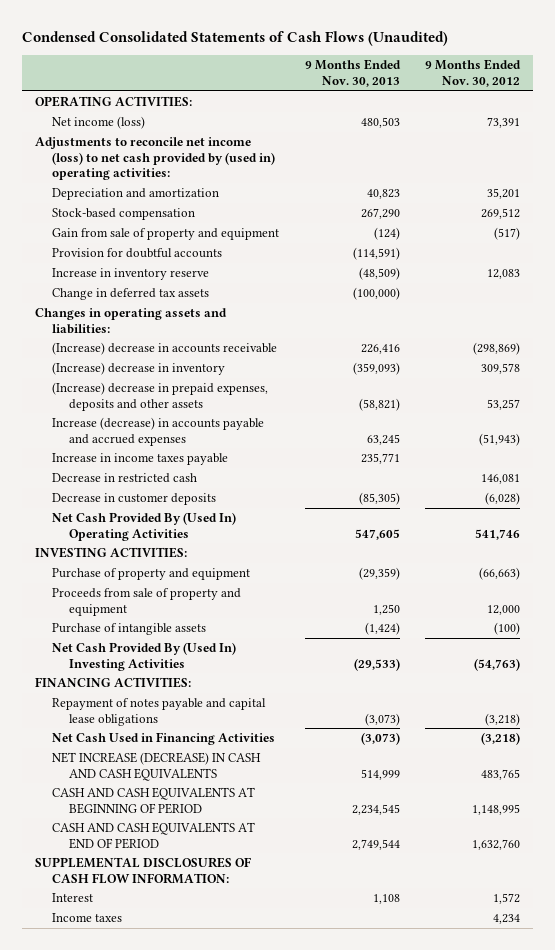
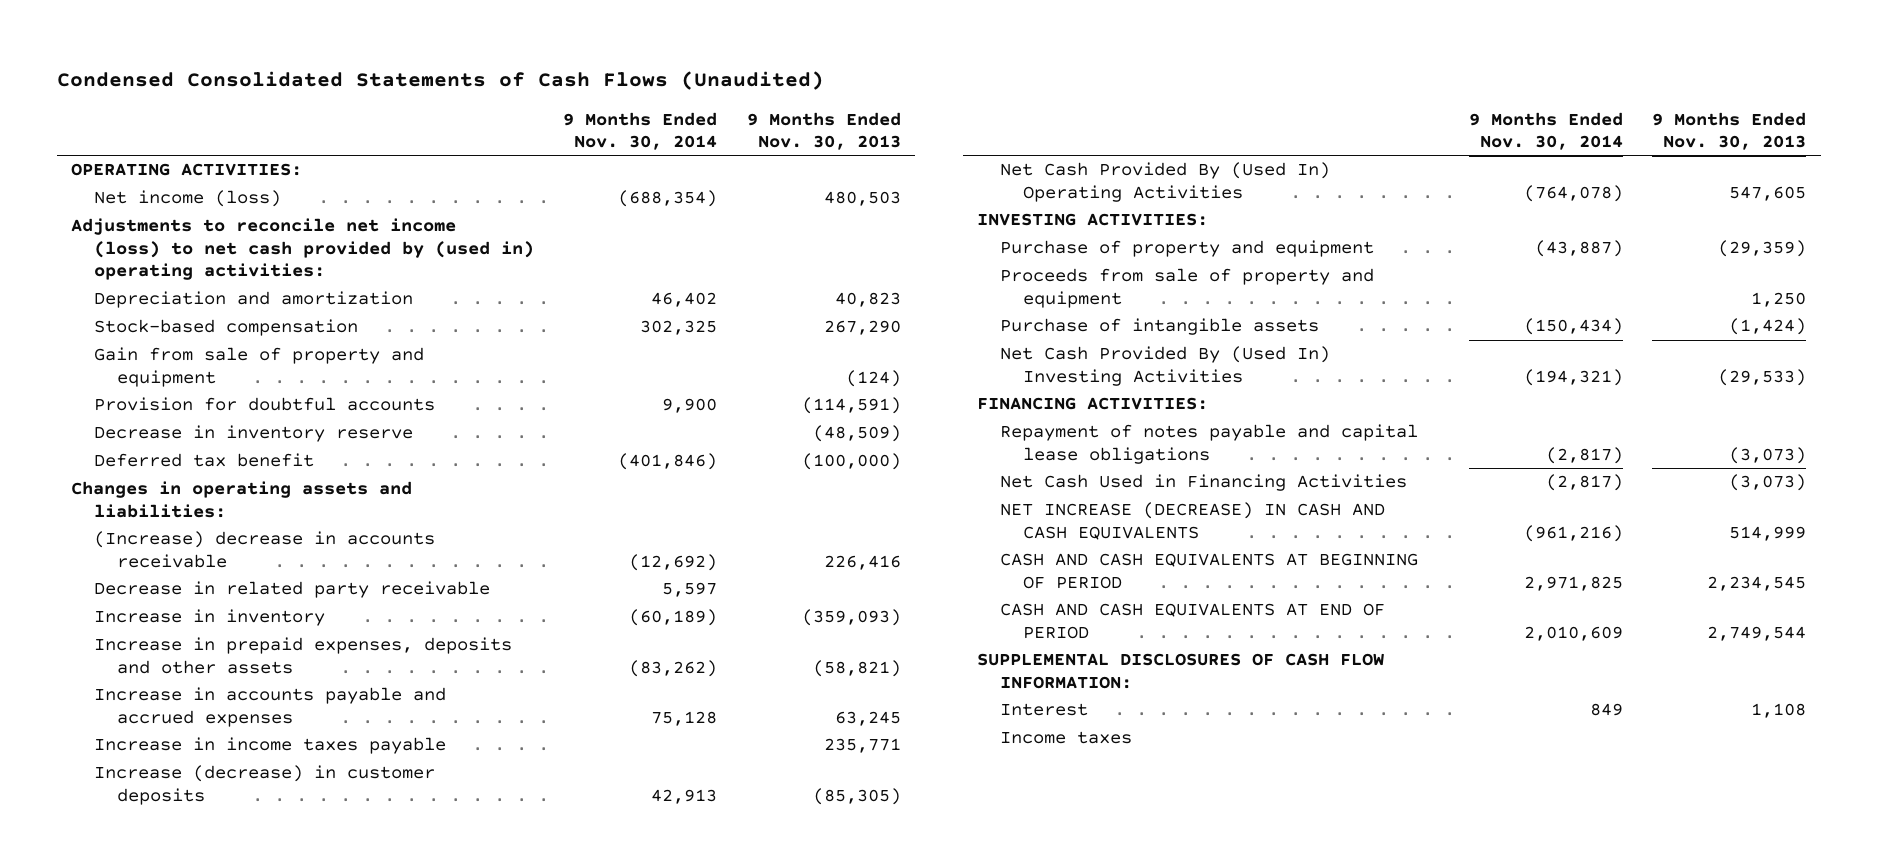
- | 9 Months Ended Nov. 30, 2013 | 9 Months Ended Nov. 30, 2012
+ | 9 Months Ended Nov. 30, 2014 | 9 Months Ended Nov. 30, 2013
- Increase in inventory reserve | (48,509) | 12,083
- Change in deferred tax assets | (100,000) |
+ Decrease in inventory reserve | | (48,509)
+ Deferred tax benefit | (401,846) | (100,000)
- (Increase) decrease in inventory | (359,093) | 309,578
- (Increase) decrease in prepaid expenses, deposits and other assets | (58,821) | 53,257
- Increase (decrease) in accounts payable and accrued expenses | 63,245 | (51,943)
+ Decrease in related party receivable | 5,597 |
+ Increase in inventory | (60,189) | (359,093)
+ Increase in prepaid expenses, deposits and other assets | (83,262) | (58,821)
+ Increase in accounts payable and accrued expenses | 75,128 | 63,245
- Decrease in restricted cash | | 146,081
- Decrease in customer deposits | (85,305) | (6,028)
+ Increase (decrease) in customer deposits | 42,913 | (85,305)

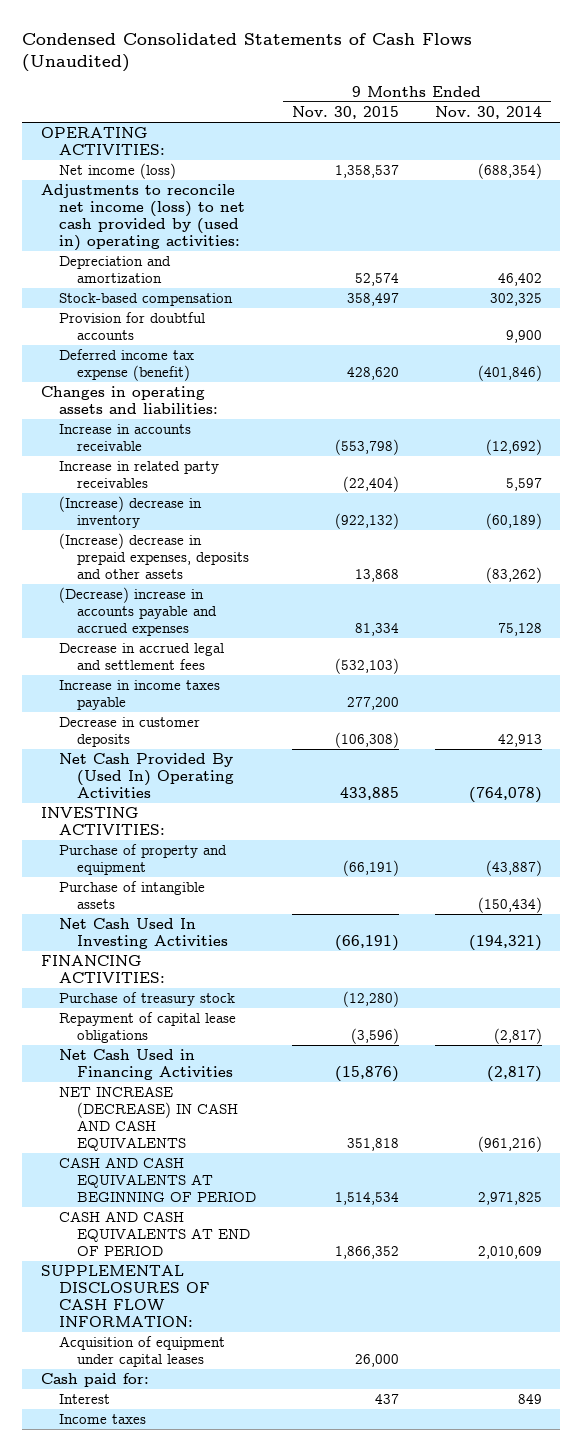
- | 9 Months Ended Nov. 30, 2014 | 9 Months Ended Nov. 30, 2013
+ | 9 Months Ended Nov. 30, 2015 | 9 Months Ended Nov. 30, 2014
- Gain from sale of property and equipment | | (124)
- Decrease in inventory reserve | | (48,509)
- Deferred tax benefit | (401,846) | (100,000)
+ Deferred income tax expense (benefit) | 428,620 | (401,846)
- (Increase) decrease in accounts receivable | (12,692) | 226,416
- Decrease in related party receivable | 5,597 |
- Increase in inventory | (60,189) | (359,093)
- Increase in prepaid expenses, deposits and other assets | (83,262) | (58,821)
- Increase in accounts payable and accrued expenses | 75,128 | 63,245
+ Increase in accounts receivable | (553,798) | (12,692)
+ Increase in related party receivables | (22,404) | 5,597
+ (Increase) decrease in inventory | (922,132) | (60,189)
+ (Increase) decrease in prepaid expenses, deposits and other assets | 13,868 | (83,262)
+ (Decrease) increase in accounts payable and accrued expenses | 81,334 | 75,128
+ Decrease in accrued legal and settlement fees | (532,103) |
- Increase (decrease) in customer deposits | 42,913 | (85,305)
+ Decrease in customer deposits | (106,308) | 42,913
- Proceeds from sale of property and equipment | | 1,250
- Net Cash Provided By (Used In) Investing Activities | (194,321) | (29,533)
+ Net Cash Used In Investing Activities | (66,191) | (194,321)
- Repayment of notes payable and capital lease obligations | (2,817) | (3,073)
+ Purchase of treasury stock | (12,280) |
+ Repayment of capital lease obligations | (3,596) | (2,817)
+ Acquisition of equipment under capital leases | 26,000 |
+ Cash paid for:

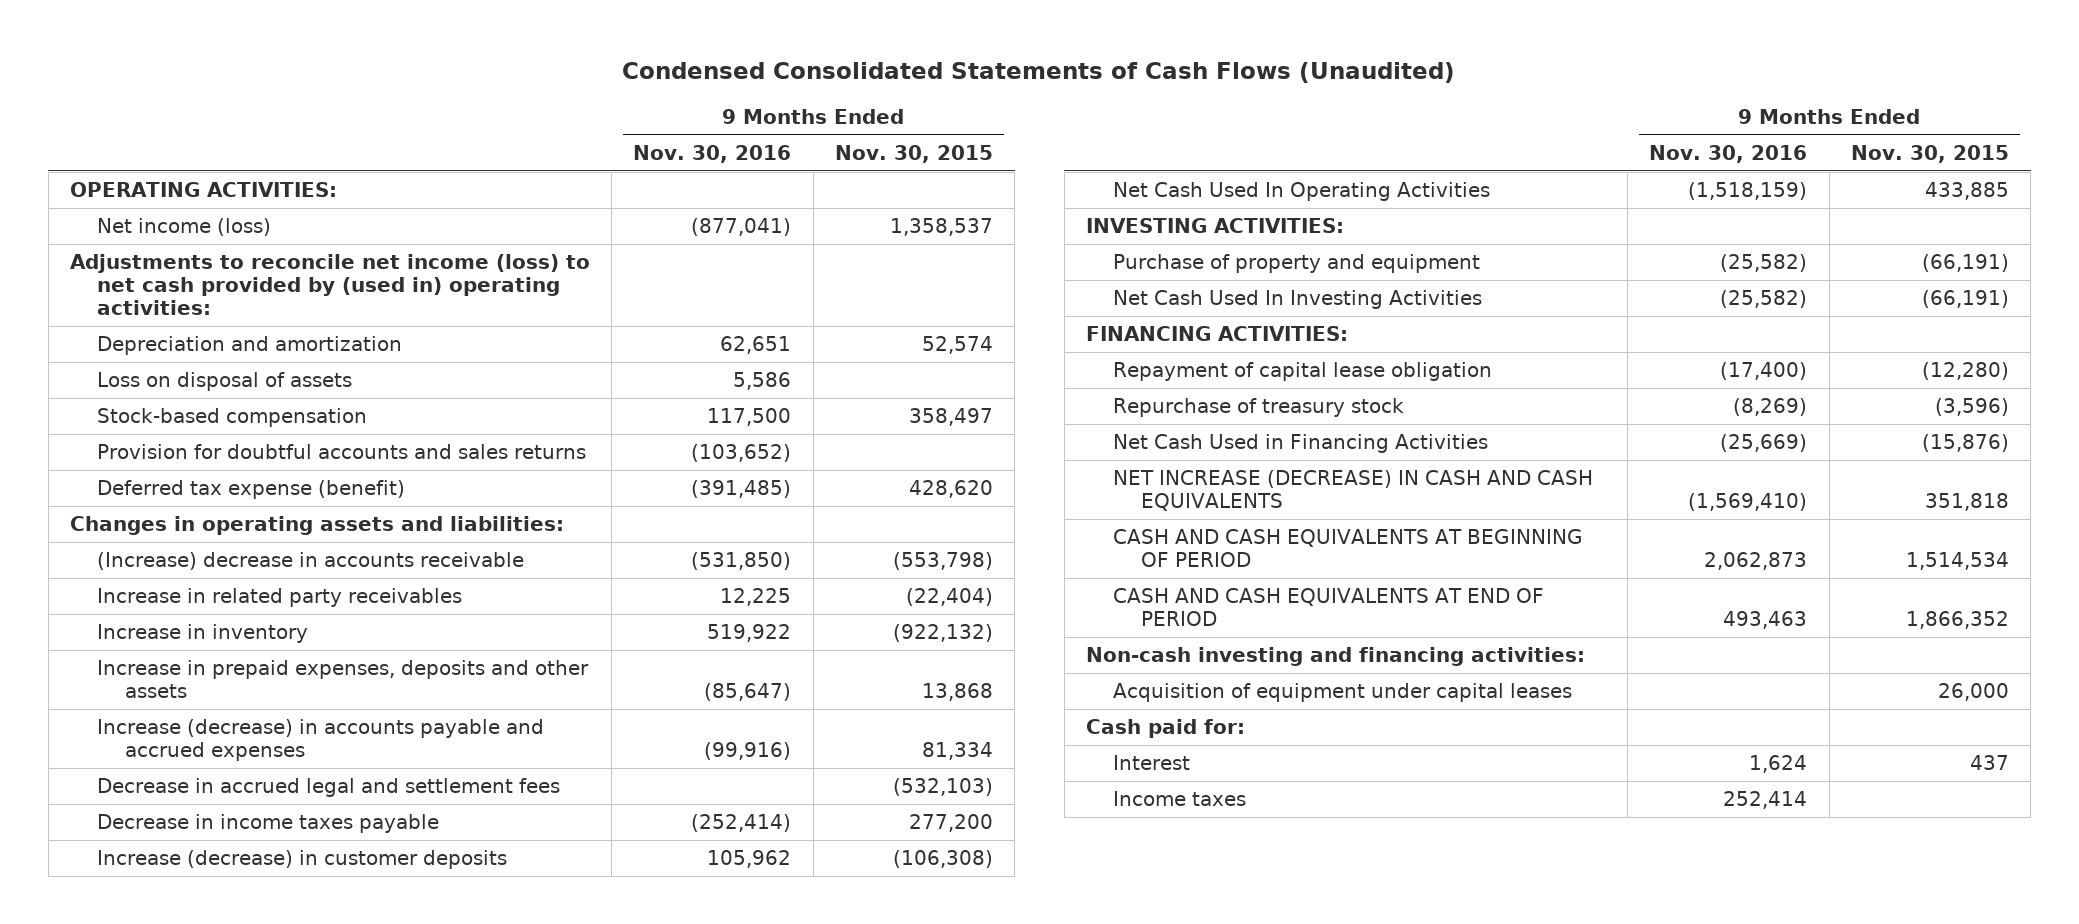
- | 9 Months Ended Nov. 30, 2015 | 9 Months Ended Nov. 30, 2014
+ | 9 Months Ended Nov. 30, 2016 | 9 Months Ended Nov. 30, 2015
+ Loss on disposal of assets | 5,586 |
- Provision for doubtful accounts | | 9,900
- Deferred income tax expense (benefit) | 428,620 | (401,846)
+ Provision for doubtful accounts and sales returns | (103,652) |
+ Deferred tax expense (benefit) | (391,485) | 428,620
- Increase in accounts receivable | (553,798) | (12,692)
+ (Increase) decrease in accounts receivable | (531,850) | (553,798)
- (Increase) decrease in inventory | (922,132) | (60,189)
- (Increase) decrease in prepaid expenses, deposits and other assets | 13,868 | (83,262)
- (Decrease) increase in accounts payable and accrued expenses | 81,334 | 75,128
+ Increase in inventory | 519,922 | (922,132)
+ Increase in prepaid expenses, deposits and other assets | (85,647) | 13,868
+ Increase (decrease) in accounts payable and accrued expenses | (99,916) | 81,334
- Increase in income taxes payable | 277,200 |
- Decrease in customer deposits | (106,308) | 42,913
- Net Cash Provided By (Used In) Operating Activities | 433,885 | (764,078)
+ Decrease in income taxes payable | (252,414) | 277,200
+ Increase (decrease) in customer deposits | 105,962 | (106,308)
+ Net Cash Used In Operating Activities | (1,518,159) | 433,885
- Purchase of intangible assets | | (150,434)
- Purchase of treasury stock | (12,280) |
- Repayment of capital lease obligations | (3,596) | (2,817)
+ Repayment of capital lease obligation | (17,400) | (12,280)
+ Repurchase of treasury stock | (8,269) | (3,596)
- SUPPLEMENTAL DISCLOSURES OF CASH FLOW INFORMATION:
+ Non-cash investing and financing activities:

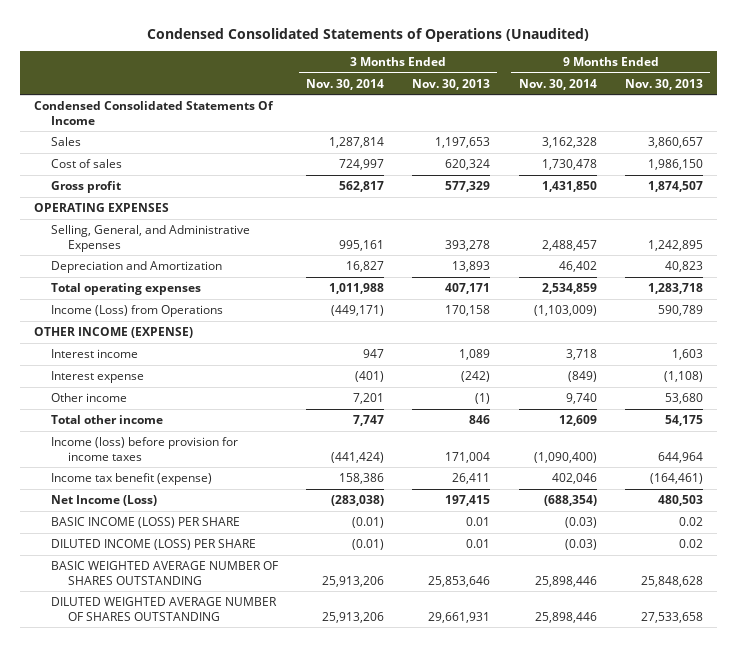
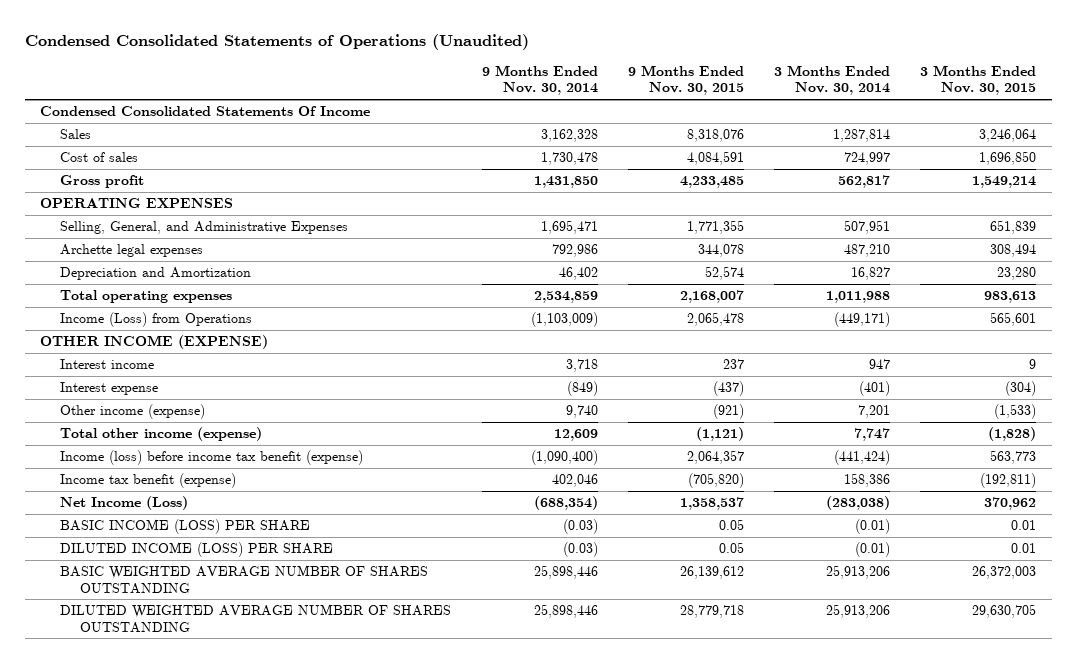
- | 3 Months Ended Nov. 30, 2014 | 3 Months Ended Nov. 30, 2013 | 9 Months Ended Nov. 30, 2014 | 9 Months Ended Nov. 30, 2013
+ | 9 Months Ended Nov. 30, 2014 | 9 Months Ended Nov. 30, 2015 | 3 Months Ended Nov. 30, 2014 | 3 Months Ended Nov. 30, 2015
- Selling, General, and Administrative Expenses | 995,161 | 393,278 | 2,488,457 | 1,242,895
+ Selling, General, and Administrative Expenses | 1,695,471 | 1,771,355 | 507,951 | 651,839
+ Archette legal expenses | 792,986 | 344,078 | 487,210 | 308,494
- Other income | 7,201 | (1) | 9,740 | 53,680
- Total other income | 7,747 | 846 | 12,609 | 54,175
- Income (loss) before provision for income taxes | (441,424) | 171,004 | (1,090,400) | 644,964
+ Other income (expense) | 9,740 | (921) | 7,201 | (1,533)
+ Total other income (expense) | 12,609 | (1,121) | 7,747 | (1,828)
+ Income (loss) before income tax benefit (expense) | (1,090,400) | 2,064,357 | (441,424) | 563,773

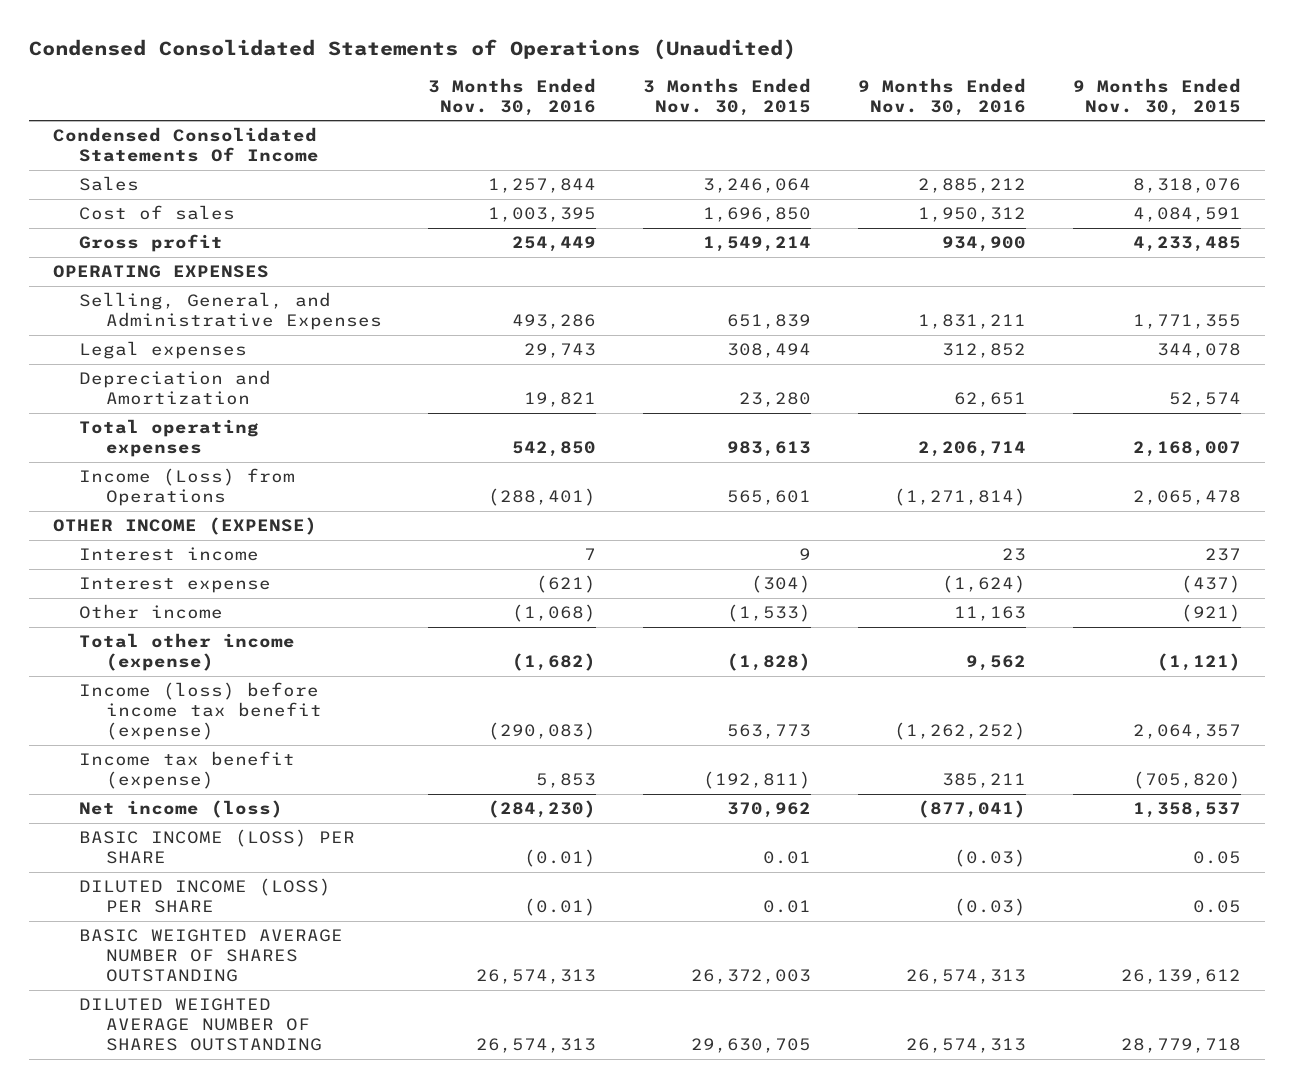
- | 9 Months Ended Nov. 30, 2014 | 9 Months Ended Nov. 30, 2015 | 3 Months Ended Nov. 30, 2014 | 3 Months Ended Nov. 30, 2015
+ | 3 Months Ended Nov. 30, 2016 | 3 Months Ended Nov. 30, 2015 | 9 Months Ended Nov. 30, 2016 | 9 Months Ended Nov. 30, 2015
- Archette legal expenses | 792,986 | 344,078 | 487,210 | 308,494
+ Legal expenses | 29,743 | 308,494 | 312,852 | 344,078
- Other income (expense) | 9,740 | (921) | 7,201 | (1,533)
+ Other income | (1,068) | (1,533) | 11,163 | (921)
- Net Income (Loss) | (688,354) | 1,358,537 | (283,038) | 370,962
+ Net income (loss) | (284,230) | 370,962 | (877,041) | 1,358,537

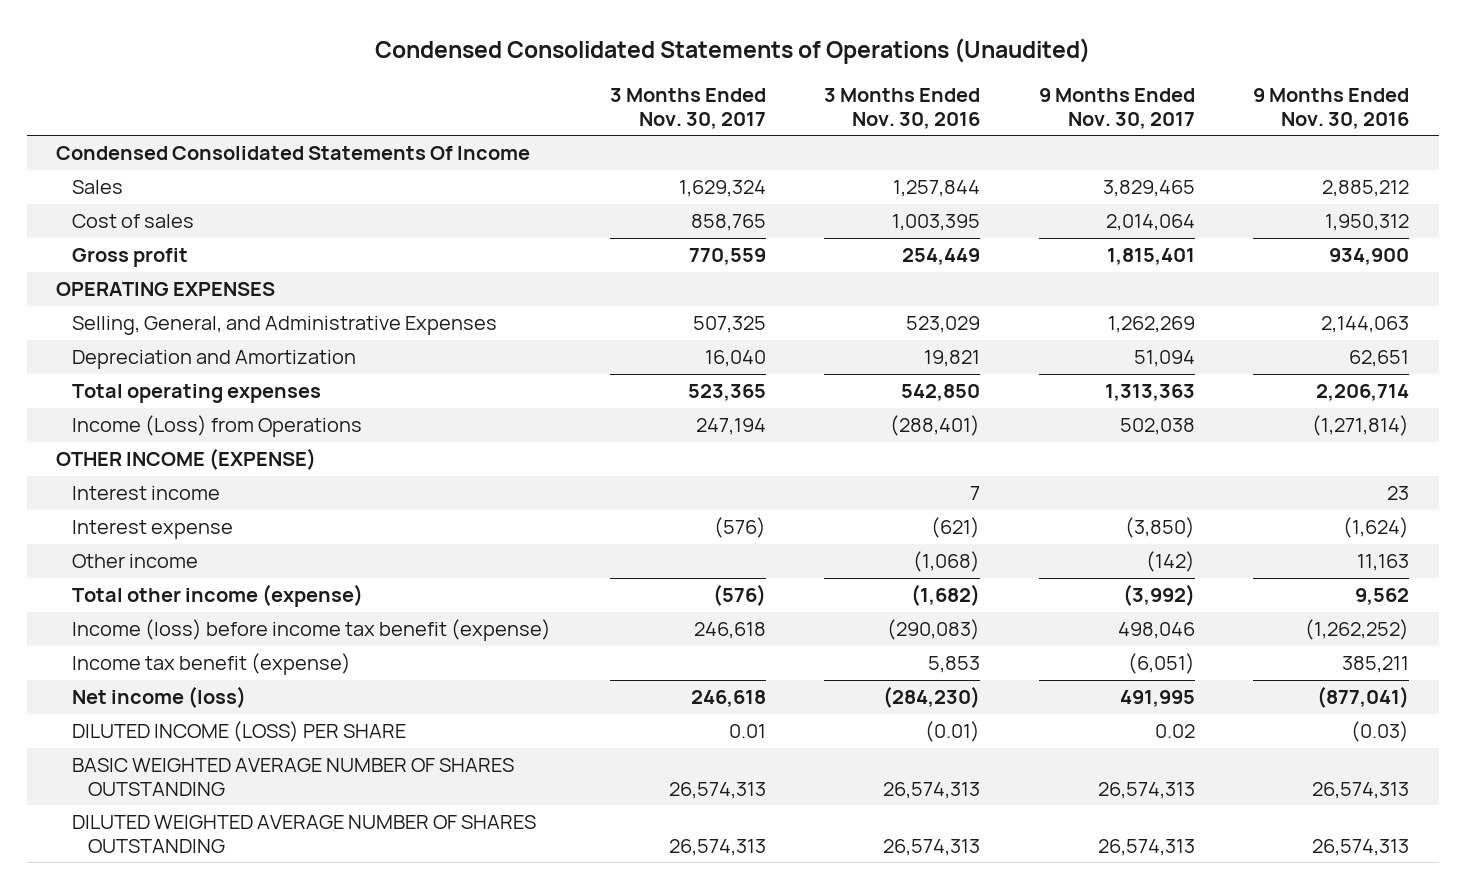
- | 3 Months Ended Nov. 30, 2016 | 3 Months Ended Nov. 30, 2015 | 9 Months Ended Nov. 30, 2016 | 9 Months Ended Nov. 30, 2015
+ | 3 Months Ended Nov. 30, 2017 | 3 Months Ended Nov. 30, 2016 | 9 Months Ended Nov. 30, 2017 | 9 Months Ended Nov. 30, 2016
- Selling, General, and Administrative Expenses | 493,286 | 651,839 | 1,831,211 | 1,771,355
- Legal expenses | 29,743 | 308,494 | 312,852 | 344,078
+ Selling, General, and Administrative Expenses | 507,325 | 523,029 | 1,262,269 | 2,144,063
- BASIC INCOME (LOSS) PER SHARE | (0.01) | 0.01 | (0.03) | 0.05

